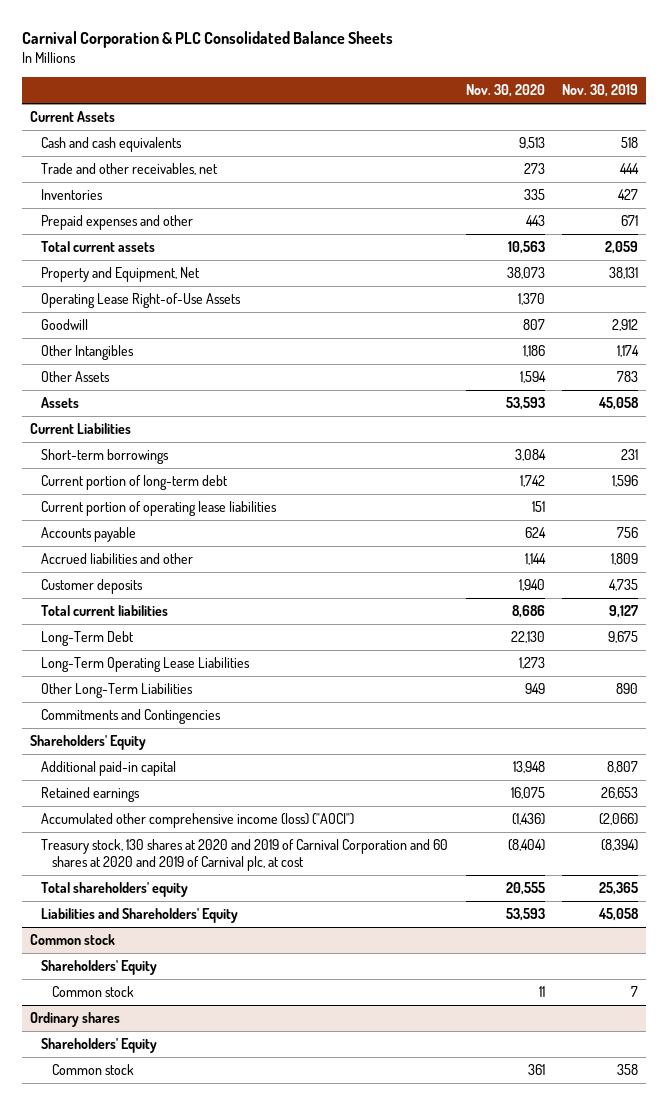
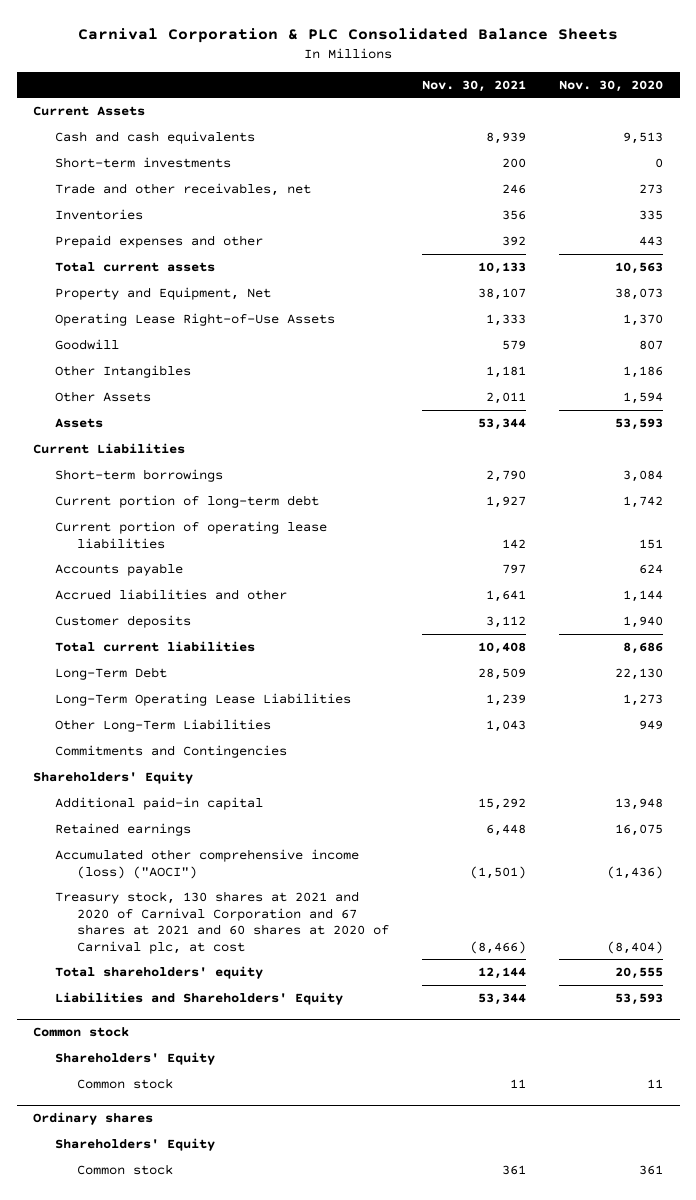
- | Nov. 30, 2020 | Nov. 30, 2019
+ | Nov. 30, 2021 | Nov. 30, 2020
+ Short-term investments | 200 | 0
- Treasury stock, 130 shares at 2020 and 2019 of Carnival Corporation and 60 shares at 2020 and 2019 of Carnival plc, at cost | (8,404) | (8,394)
+ Treasury stock, 130 shares at 2021 and 2020 of Carnival Corporation and 67 shares at 2021 and 60 shares at 2020 of Carnival plc, at cost | (8,466) | (8,404)

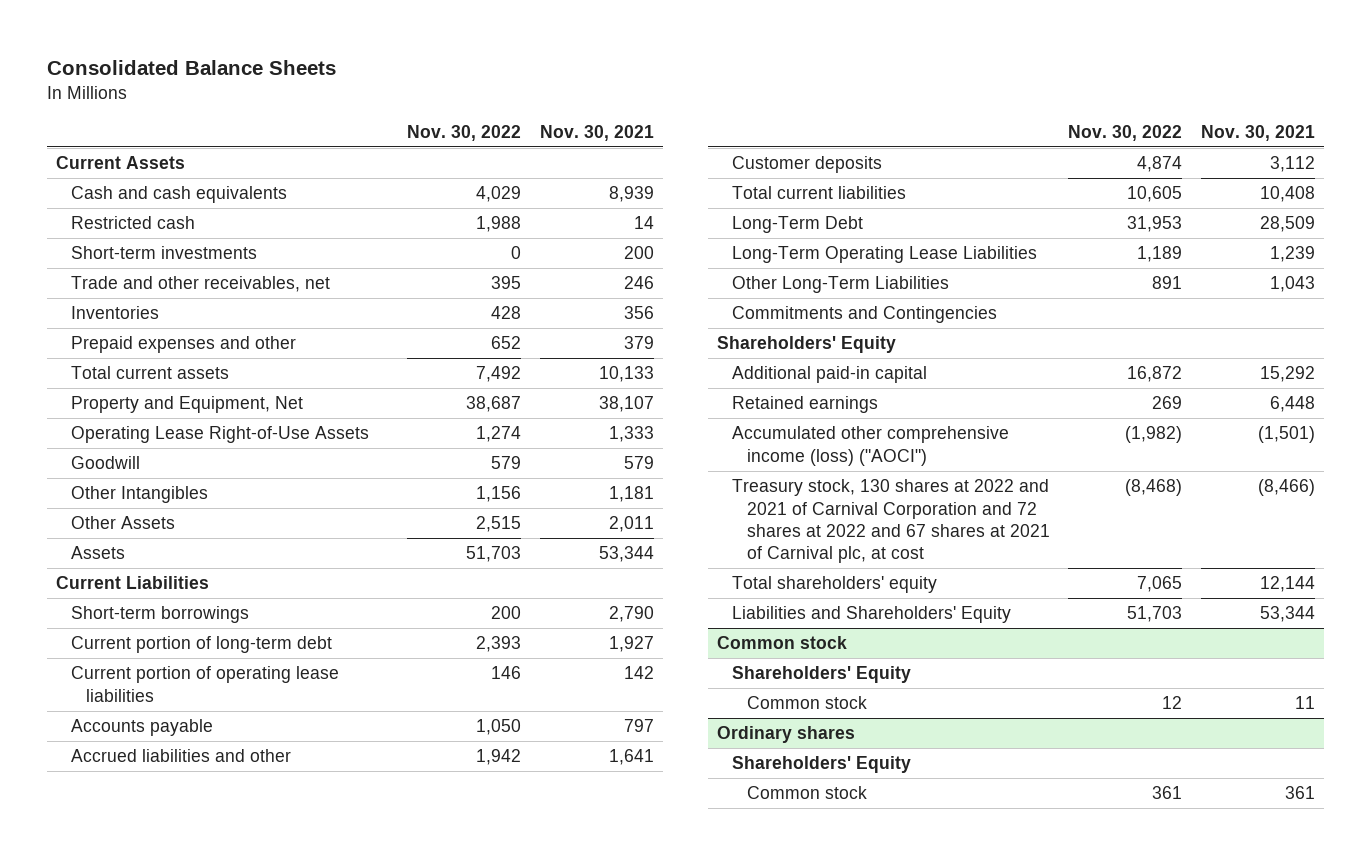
- Carnival Corporation & PLC Consolidated Balance Sheets
+ Consolidated Balance Sheets
- | Nov. 30, 2021 | Nov. 30, 2020
+ | Nov. 30, 2022 | Nov. 30, 2021
+ Restricted cash | 1,988 | 14
- Prepaid expenses and other | 392 | 443
+ Prepaid expenses and other | 652 | 379
- Treasury stock, 130 shares at 2021 and 2020 of Carnival Corporation and 67 shares at 2021 and 60 shares at 2020 of Carnival plc, at cost | (8,466) | (8,404)
+ Treasury stock, 130 shares at 2022 and 2021 of Carnival Corporation and 72 shares at 2022 and 67 shares at 2021 of Carnival plc, at cost | (8,468) | (8,466)

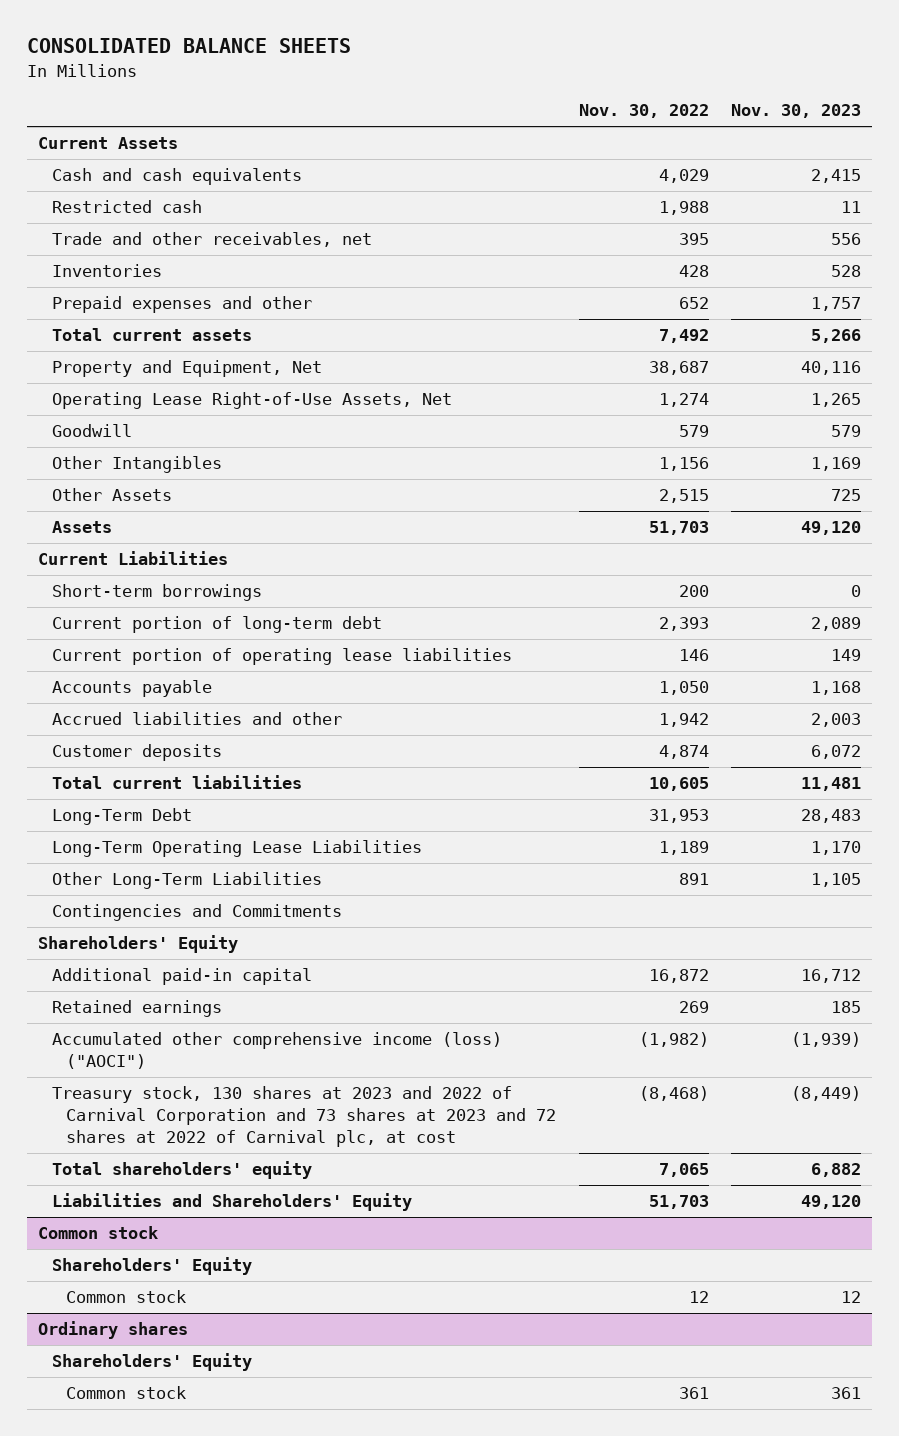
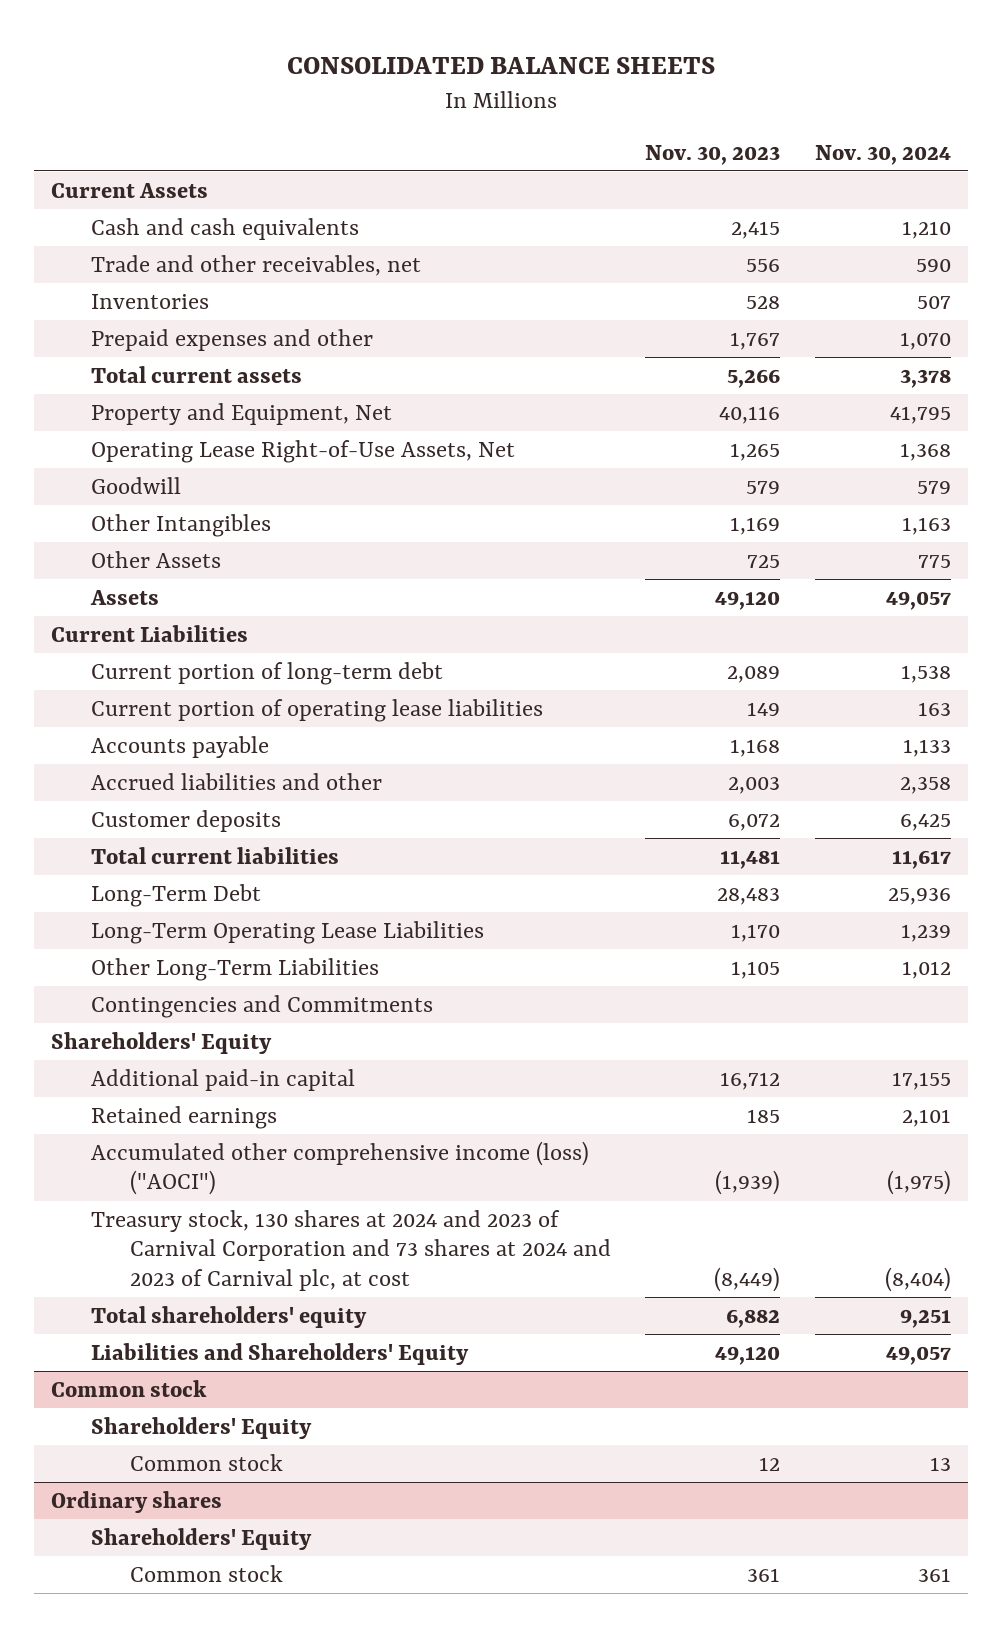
- | Nov. 30, 2022 | Nov. 30, 2023
+ | Nov. 30, 2023 | Nov. 30, 2024
- Restricted cash | 1,988 | 11
- Prepaid expenses and other | 652 | 1,757
+ Prepaid expenses and other | 1,767 | 1,070
- Short-term borrowings | 200 | 0
- Treasury stock, 130 shares at 2023 and 2022 of Carnival Corporation and 73 shares at 2023 and 72 shares at 2022 of Carnival plc, at cost | (8,468) | (8,449)
+ Treasury stock, 130 shares at 2024 and 2023 of Carnival Corporation and 73 shares at 2024 and 2023 of Carnival plc, at cost | (8,449) | (8,404)

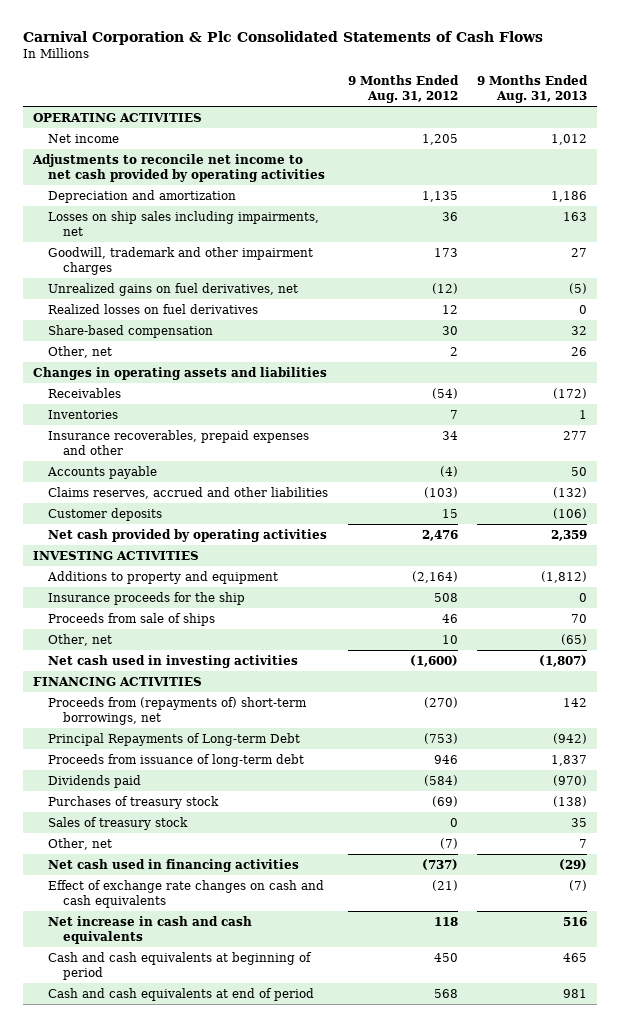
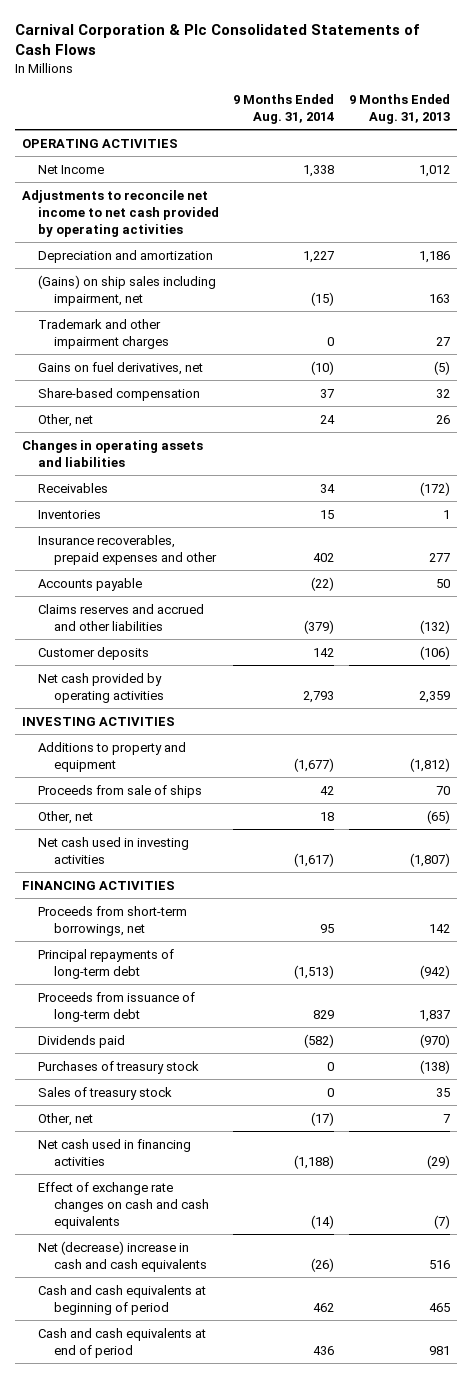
- | 9 Months Ended Aug. 31, 2012 | 9 Months Ended Aug. 31, 2013
+ | 9 Months Ended Aug. 31, 2014 | 9 Months Ended Aug. 31, 2013
- Net income | 1,205 | 1,012
+ Net Income | 1,338 | 1,012
- Losses on ship sales including impairments, net | 36 | 163
- Goodwill, trademark and other impairment charges | 173 | 27
- Unrealized gains on fuel derivatives, net | (12) | (5)
- Realized losses on fuel derivatives | 12 | 0
+ (Gains) on ship sales including impairment, net | (15) | 163
+ Trademark and other impairment charges | 0 | 27
+ Gains on fuel derivatives, net | (10) | (5)
- Claims reserves, accrued and other liabilities | (103) | (132)
+ Claims reserves and accrued and other liabilities | (379) | (132)
- Insurance proceeds for the ship | 508 | 0
- Proceeds from (repayments of) short-term borrowings, net | (270) | 142
- Principal Repayments of Long-term Debt | (753) | (942)
+ Proceeds from short-term borrowings, net | 95 | 142
+ Principal repayments of long-term debt | (1,513) | (942)
- Net increase in cash and cash equivalents | 118 | 516
+ Net (decrease) increase in cash and cash equivalents | (26) | 516

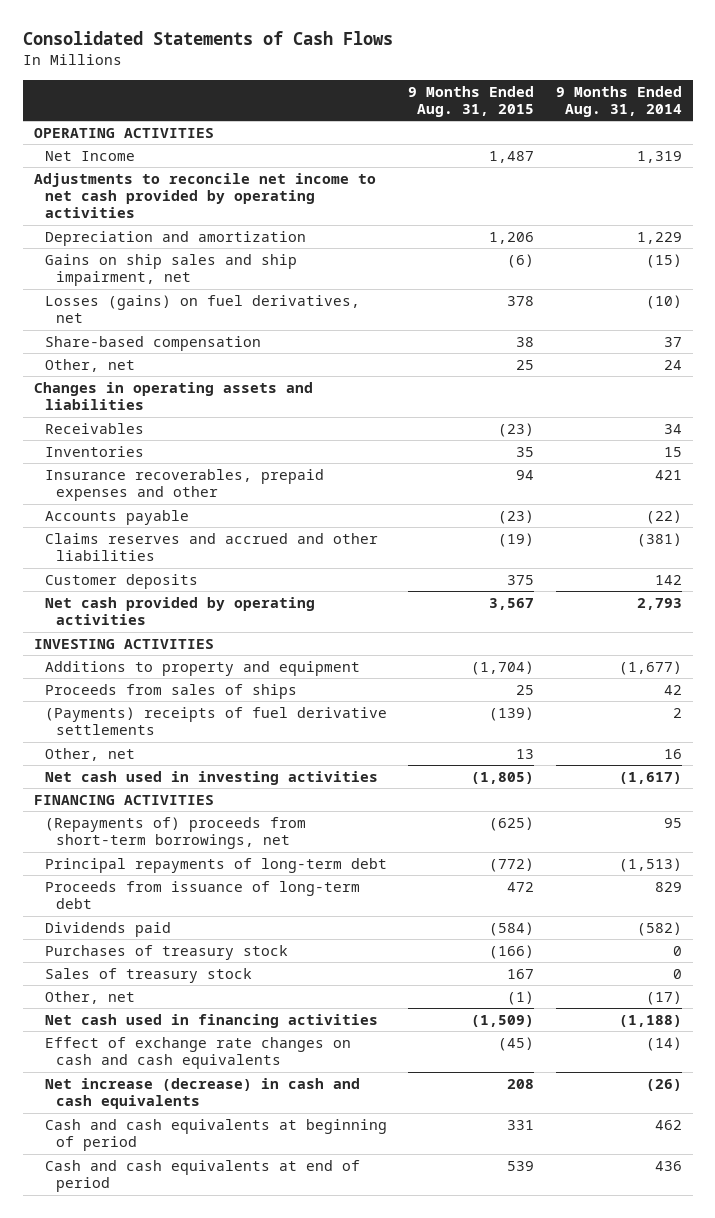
- Carnival Corporation & Plc Consolidated Statements of Cash Flows
+ Consolidated Statements of Cash Flows
- | 9 Months Ended Aug. 31, 2014 | 9 Months Ended Aug. 31, 2013
+ | 9 Months Ended Aug. 31, 2015 | 9 Months Ended Aug. 31, 2014
- Net Income | 1,338 | 1,012
+ Net Income | 1,487 | 1,319
- Depreciation and amortization | 1,227 | 1,186
- (Gains) on ship sales including impairment, net | (15) | 163
- Trademark and other impairment charges | 0 | 27
- Gains on fuel derivatives, net | (10) | (5)
+ Depreciation and amortization | 1,206 | 1,229
+ Gains on ship sales and ship impairment, net | (6) | (15)
+ Losses (gains) on fuel derivatives, net | 378 | (10)
- Insurance recoverables, prepaid expenses and other | 402 | 277
+ Insurance recoverables, prepaid expenses and other | 94 | 421
- Claims reserves and accrued and other liabilities | (379) | (132)
+ Claims reserves and accrued and other liabilities | (19) | (381)
- Proceeds from sale of ships | 42 | 70
- Other, net | 18 | (65)
+ Proceeds from sales of ships | 25 | 42
+ (Payments) receipts of fuel derivative settlements | (139) | 2
+ Other, net | 13 | 16
- Proceeds from short-term borrowings, net | 95 | 142
+ (Repayments of) proceeds from short-term borrowings, net | (625) | 95
- Net (decrease) increase in cash and cash equivalents | (26) | 516
+ Net increase (decrease) in cash and cash equivalents | 208 | (26)

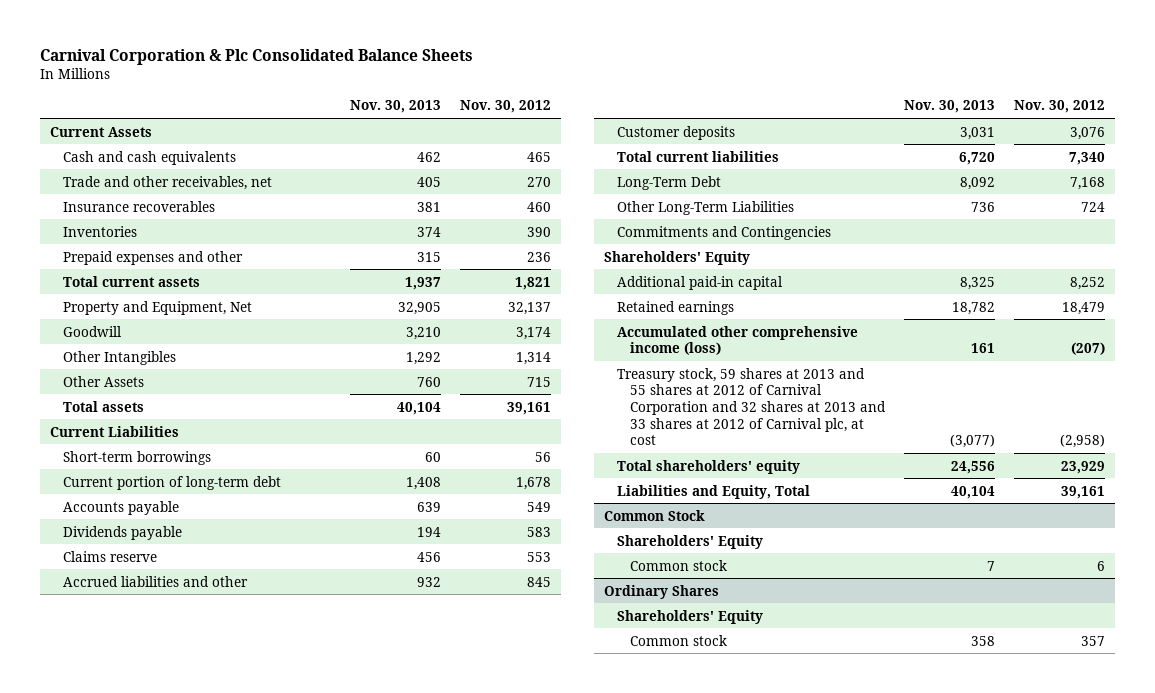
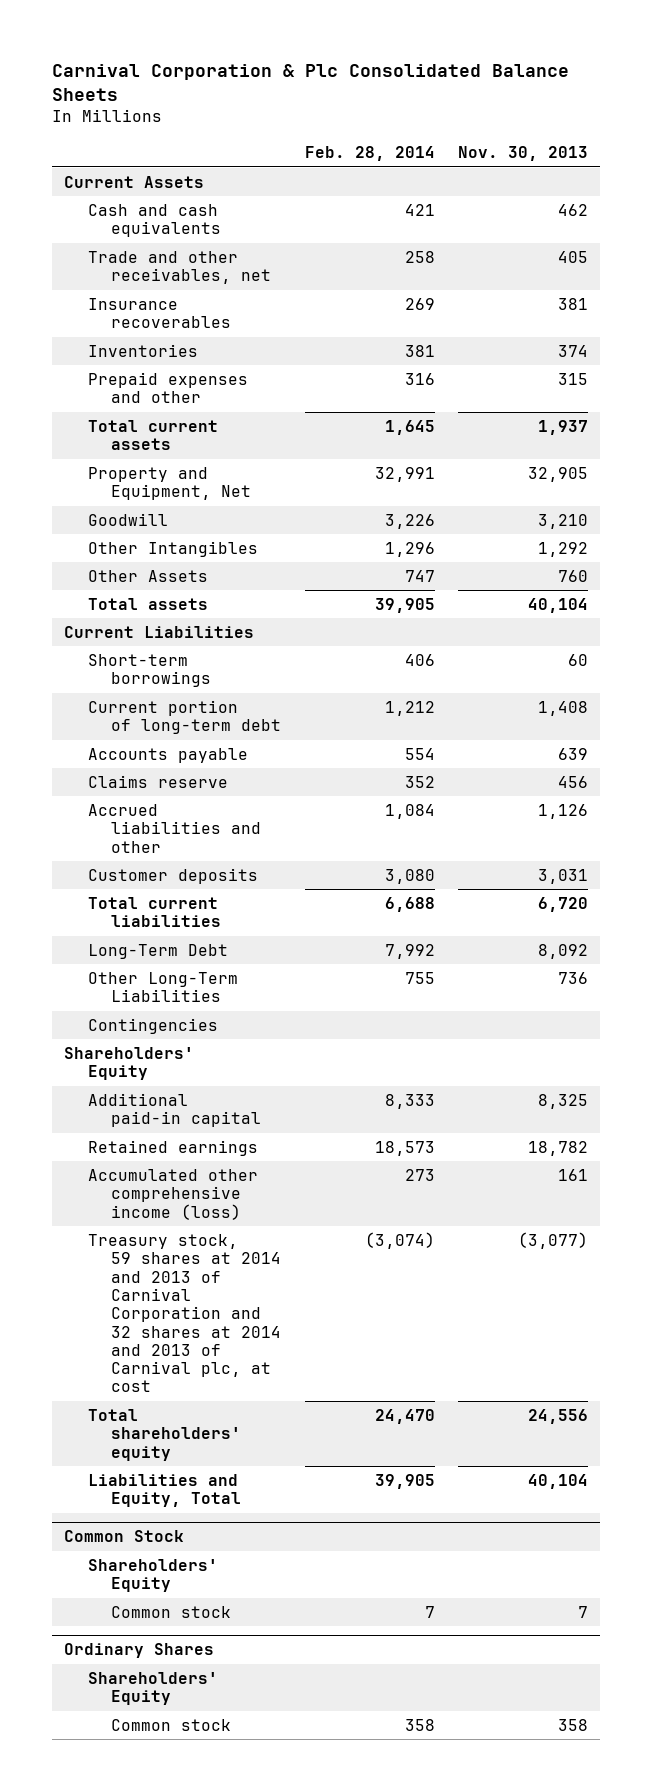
- | Nov. 30, 2013 | Nov. 30, 2012
+ | Feb. 28, 2014 | Nov. 30, 2013
- Dividends payable | 194 | 583
- Accrued liabilities and other | 932 | 845
+ Accrued liabilities and other | 1,084 | 1,126
- Commitments and Contingencies
+ Contingencies
- Treasury stock, 59 shares at 2013 and 55 shares at 2012 of Carnival Corporation and 32 shares at 2013 and 33 shares at 2012 of Carnival plc, at cost | (3,077) | (2,958)
+ Treasury stock, 59 shares at 2014 and 2013 of Carnival Corporation and 32 shares at 2014 and 2013 of Carnival plc, at cost | (3,074) | (3,077)

